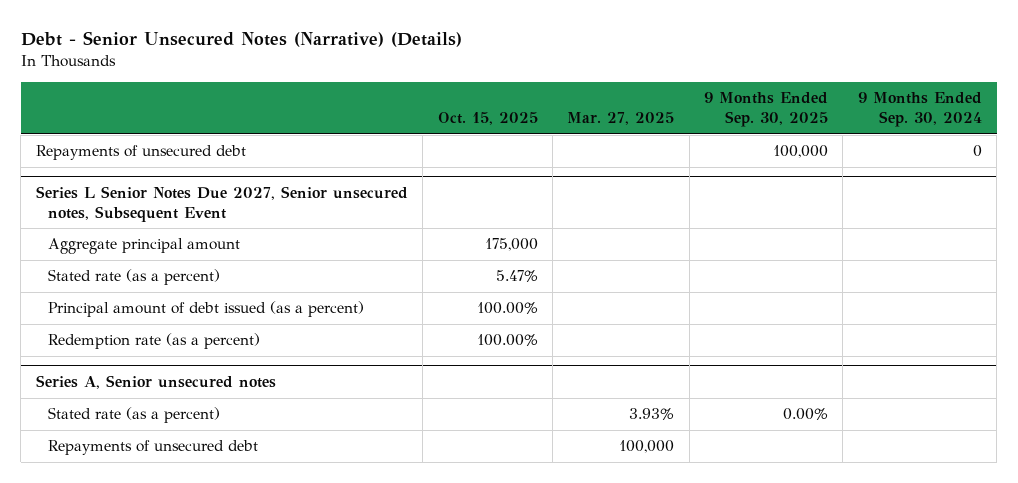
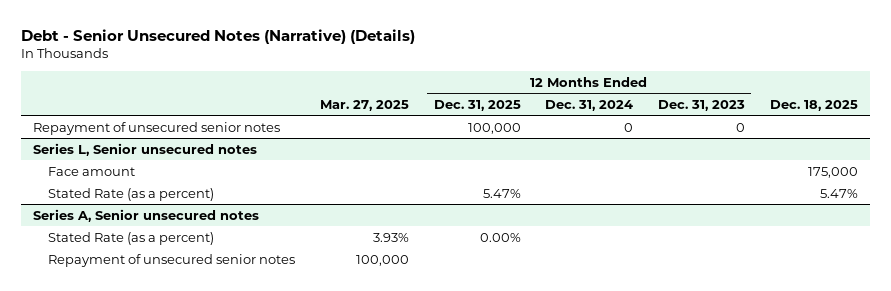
- | Oct. 15, 2025 | Mar. 27, 2025 | 9 Months Ended Sep. 30, 2025 | 9 Months Ended Sep. 30, 2024
+ | Mar. 27, 2025 | 12 Months Ended Dec. 31, 2025 | 12 Months Ended Dec. 31, 2024 | 12 Months Ended Dec. 31, 2023 | Dec. 18, 2025
- Repayments of unsecured debt | | | 100,000 | 0
- Series L Senior Notes Due 2027, Senior unsecured notes, Subsequent Event
- Aggregate principal amount | 175,000 | | |
- Stated rate (as a percent) | 5.47% | | |
- Principal amount of debt issued (as a percent) | 100.00% | | |
- Redemption rate (as a percent) | 100.00% | | |
+ Repayment of unsecured senior notes | | 100,000 | 0 | 0 |
+ Series L, Senior unsecured notes
+ Face amount | | | | | 175,000
+ Stated Rate (as a percent) | | 5.47% | | | 5.47%
@ Series A, Senior unsecured notes
- Stated rate (as a percent) | | 3.93% | 0.00% |
- Repayments of unsecured debt | | 100,000 | |
+ Stated Rate (as a percent) | 3.93% | 0.00% | | |
+ Repayment of unsecured senior notes | 100,000 | | | |

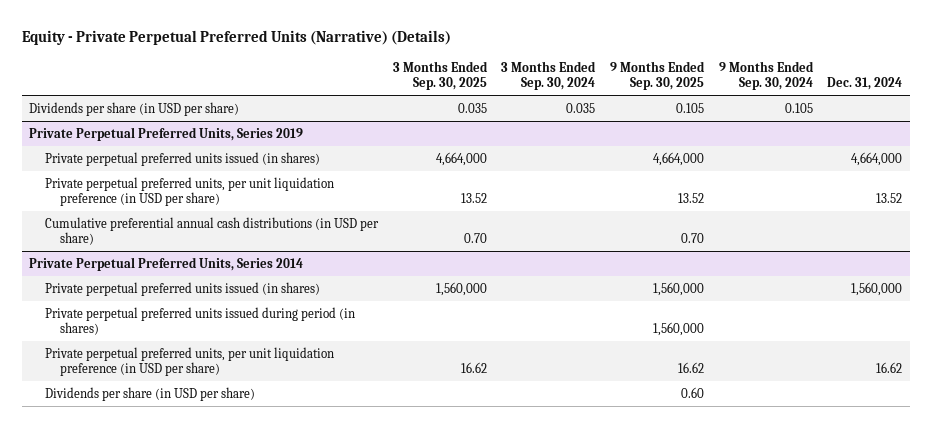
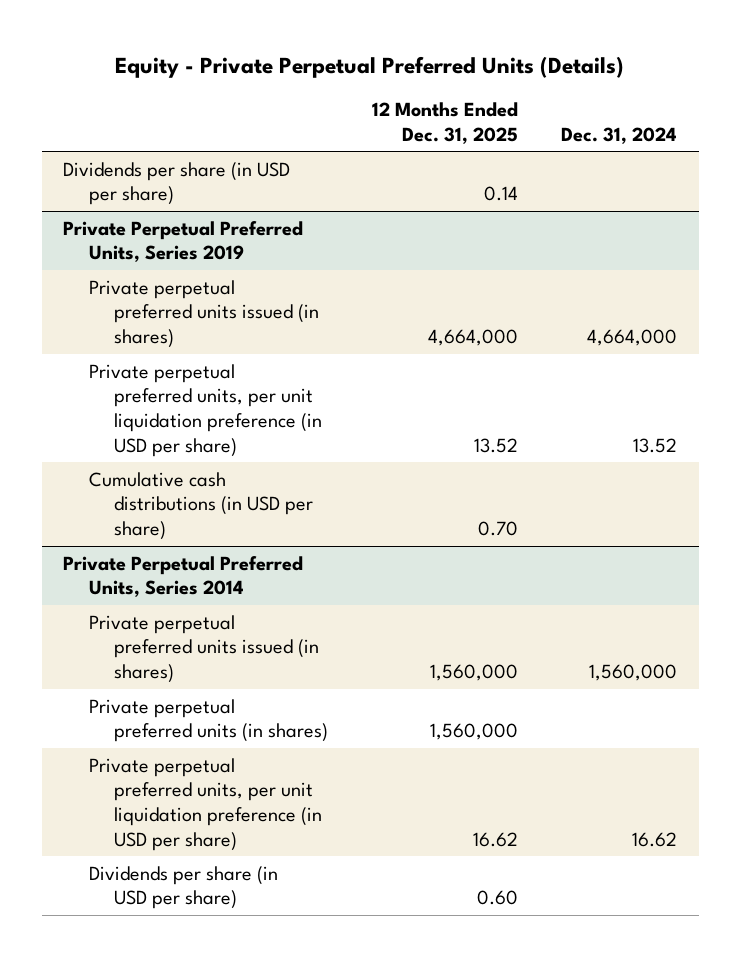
- Equity - Private Perpetual Preferred Units (Narrative) (Details)
+ Equity - Private Perpetual Preferred Units (Details)
- | 3 Months Ended Sep. 30, 2025 | 3 Months Ended Sep. 30, 2024 | 9 Months Ended Sep. 30, 2025 | 9 Months Ended Sep. 30, 2024 | Dec. 31, 2024
+ | 12 Months Ended Dec. 31, 2025 | Dec. 31, 2024
@ Private Perpetual Preferred Units, Series 2019
- Cumulative preferential annual cash distributions (in USD per share) | 0.70 | | 0.70 | |
+ Cumulative cash distributions (in USD per share) | 0.70 |
@ Private Perpetual Preferred Units, Series 2014
- Private perpetual preferred units issued during period (in shares) | | | 1,560,000 | |
+ Private perpetual preferred units (in shares) | 1,560,000 |

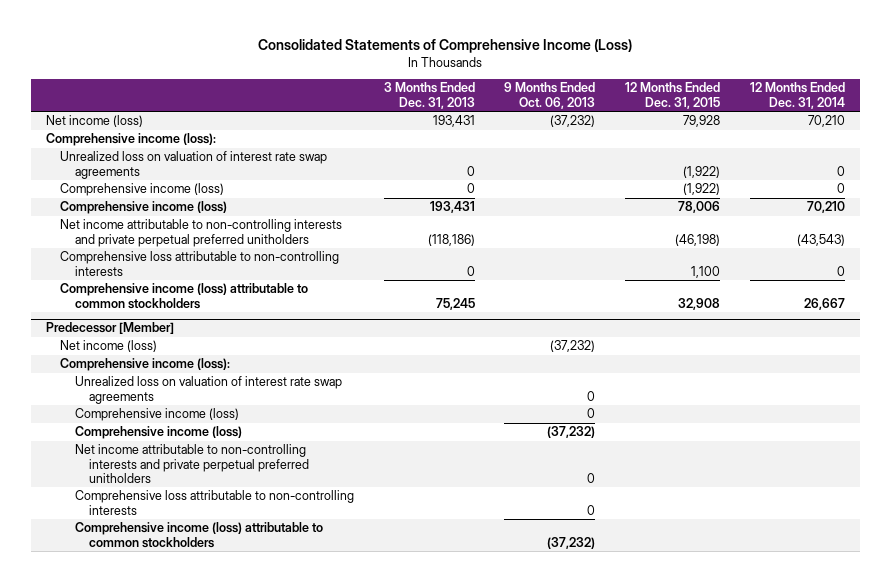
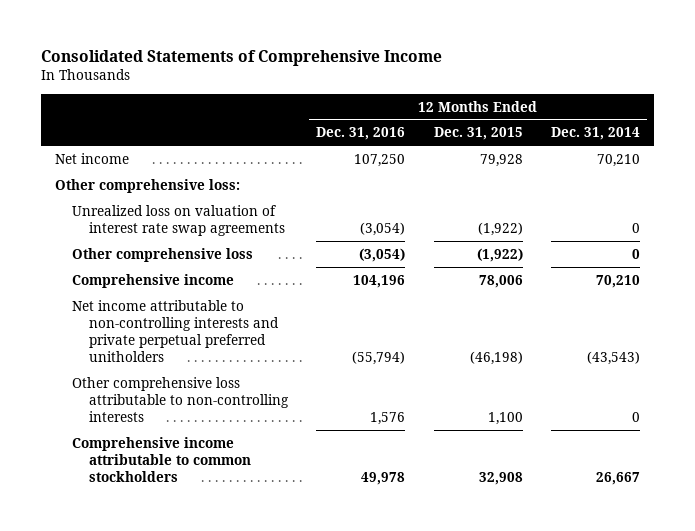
- Consolidated Statements of Comprehensive Income (Loss)
+ Consolidated Statements of Comprehensive Income
- | 3 Months Ended Dec. 31, 2013 | 9 Months Ended Oct. 06, 2013 | 12 Months Ended Dec. 31, 2015 | 12 Months Ended Dec. 31, 2014
+ | 12 Months Ended Dec. 31, 2016 | 12 Months Ended Dec. 31, 2015 | 12 Months Ended Dec. 31, 2014
- Net income (loss) | 193,431 | (37,232) | 79,928 | 70,210
- Comprehensive income (loss):
+ Net income | 107,250 | 79,928 | 70,210
+ Other comprehensive loss:
- Comprehensive income (loss) | 0 | | (1,922) | 0
- Comprehensive income (loss) | 193,431 | | 78,006 | 70,210
+ Other comprehensive loss | (3,054) | (1,922) | 0
+ Comprehensive income | 104,196 | 78,006 | 70,210
- Comprehensive loss attributable to non-controlling interests | 0 | | 1,100 | 0
- Comprehensive income (loss) attributable to common stockholders | 75,245 | | 32,908 | 26,667
- Predecessor [Member]
- Net income (loss) | | (37,232) | |
- Comprehensive income (loss):
- Unrealized loss on valuation of interest rate swap agreements | | 0 | |
- Comprehensive income (loss) | | 0 | |
- Comprehensive income (loss) | | (37,232) | |
- Net income attributable to non-controlling interests and private perpetual preferred unitholders | | 0 | |
- Comprehensive loss attributable to non-controlling interests | | 0 | |
- Comprehensive income (loss) attributable to common stockholders | | (37,232) | |
+ Other comprehensive loss attributable to non-controlling interests | 1,576 | 1,100 | 0
+ Comprehensive income attributable to common stockholders | 49,978 | 32,908 | 26,667

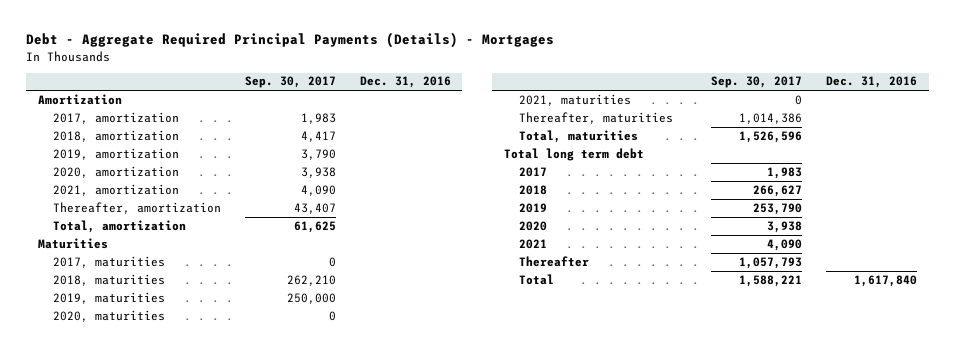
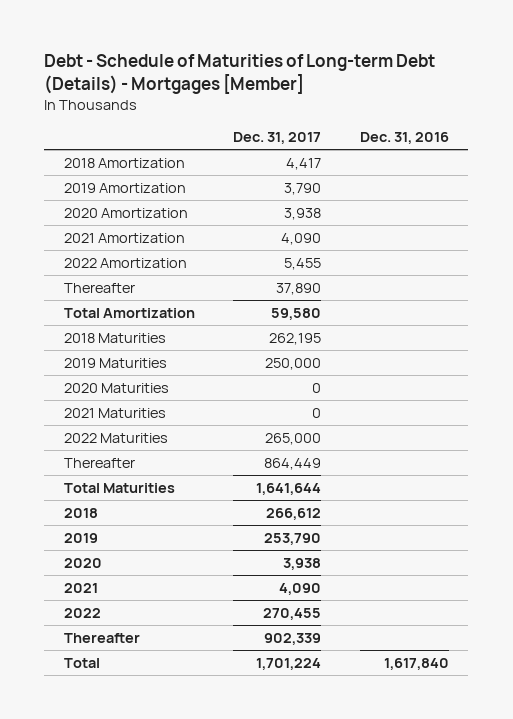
- Debt - Aggregate Required Principal Payments (Details) - Mortgages
+ Debt - Schedule of Maturities of Long-term Debt (Details) - Mortgages [Member]
- | Sep. 30, 2017 | Dec. 31, 2016
+ | Dec. 31, 2017 | Dec. 31, 2016
- Amortization
- 2017, amortization | 1,983 |
- 2018, amortization | 4,417 |
- 2019, amortization | 3,790 |
- 2020, amortization | 3,938 |
- 2021, amortization | 4,090 |
- Thereafter, amortization | 43,407 |
- Total, amortization | 61,625 |
- Maturities
- 2017, maturities | 0 |
- 2018, maturities | 262,210 |
- 2019, maturities | 250,000 |
- 2020, maturities | 0 |
- 2021, maturities | 0 |
- Thereafter, maturities | 1,014,386 |
- Total, maturities | 1,526,596 |
- Total long term debt
- 2017 | 1,983 |
+ 2018 Amortization | 4,417 |
+ 2019 Amortization | 3,790 |
+ 2020 Amortization | 3,938 |
+ 2021 Amortization | 4,090 |
+ 2022 Amortization | 5,455 |
+ Thereafter | 37,890 |
+ Total Amortization | 59,580 |
+ 2018 Maturities | 262,195 |
+ 2019 Maturities | 250,000 |
+ 2020 Maturities | 0 |
+ 2021 Maturities | 0 |
+ 2022 Maturities | 265,000 |
+ Thereafter | 864,449 |
+ Total Maturities | 1,641,644 |
+ 2022 | 270,455 |

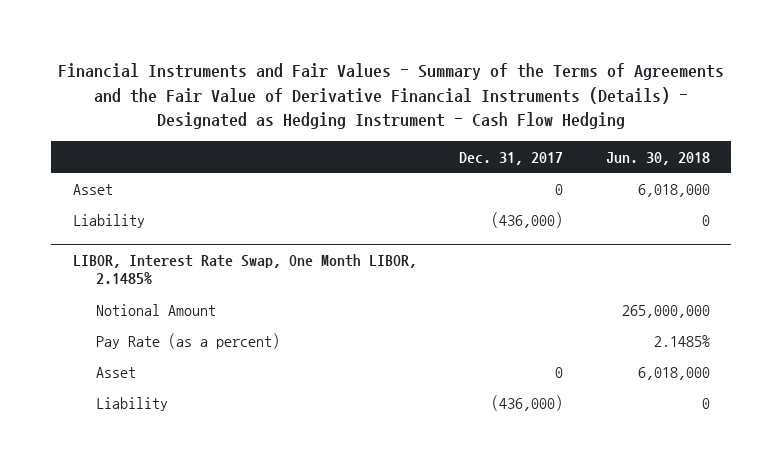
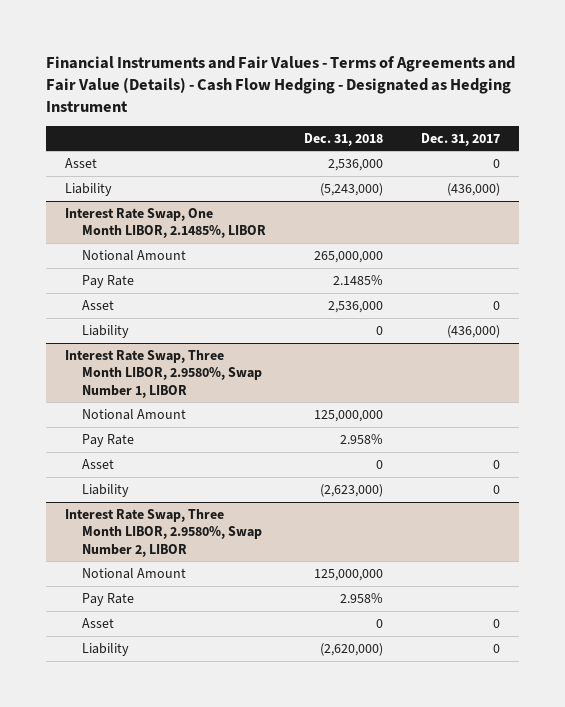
- Financial Instruments and Fair Values - Summary of the Terms of Agreements and the Fair Value of Derivative Financial Instruments (Details) - Designated as Hedging Instrument - Cash Flow Hedging
+ Financial Instruments and Fair Values - Terms of Agreements and Fair Value (Details) - Cash Flow Hedging - Designated as Hedging Instrument
- | Dec. 31, 2017 | Jun. 30, 2018
+ | Dec. 31, 2018 | Dec. 31, 2017
- LIBOR, Interest Rate Swap, One Month LIBOR, 2.1485%
+ Interest Rate Swap, One Month LIBOR, 2.1485%, LIBOR
- Pay Rate (as a percent) | | 2.1485%
+ Pay Rate | 2.1485% |
+ Interest Rate Swap, Three Month LIBOR, 2.9580%, Swap Number 1, LIBOR
+ Notional Amount | 125,000,000 |
+ Pay Rate | 2.958% |
+ Asset | 0 | 0
+ Liability | (2,623,000) | 0
+ Interest Rate Swap, Three Month LIBOR, 2.9580%, Swap Number 2, LIBOR
+ Notional Amount | 125,000,000 |
+ Pay Rate | 2.958% |
+ Asset | 0 | 0
+ Liability | (2,620,000) | 0

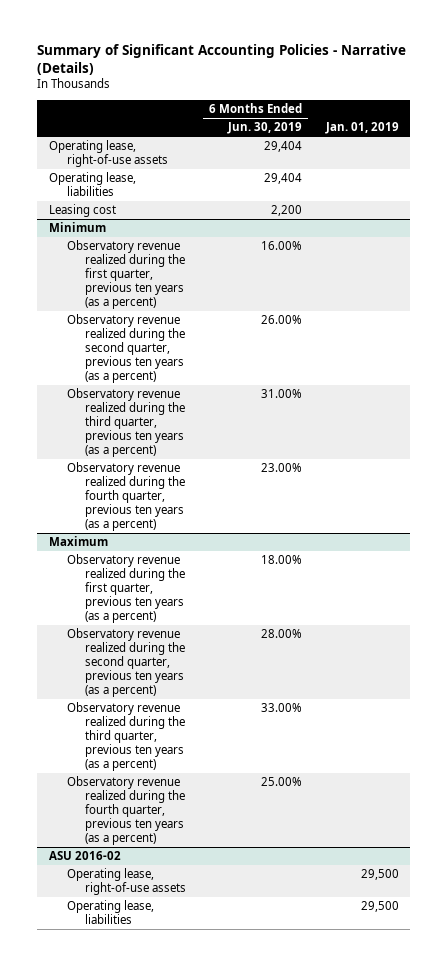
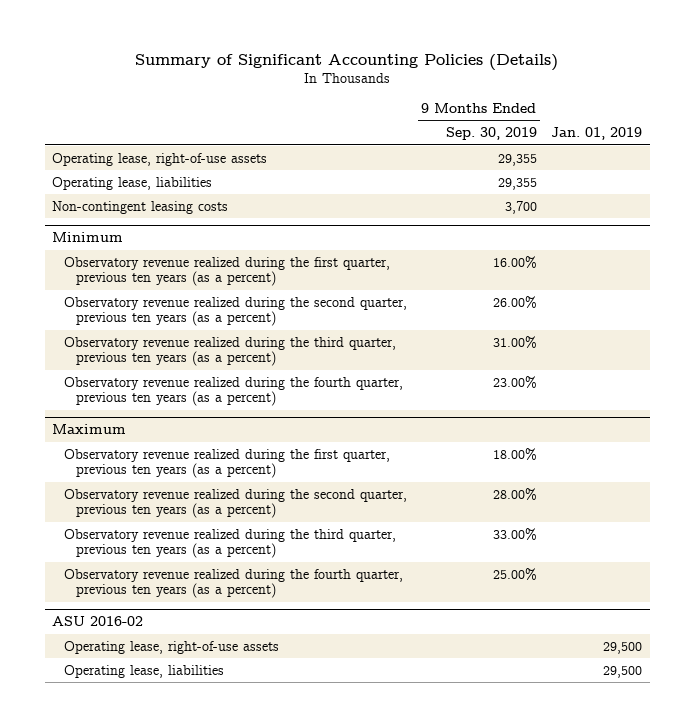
- Summary of Significant Accounting Policies - Narrative (Details)
+ Summary of Significant Accounting Policies (Details)
- | 6 Months Ended Jun. 30, 2019 | Jan. 01, 2019
+ | 9 Months Ended Sep. 30, 2019 | Jan. 01, 2019
- Leasing cost | 2,200 |
+ Non-contingent leasing costs | 3,700 |

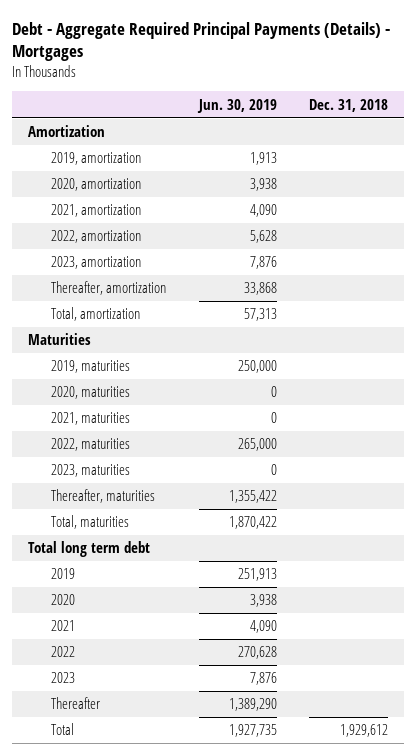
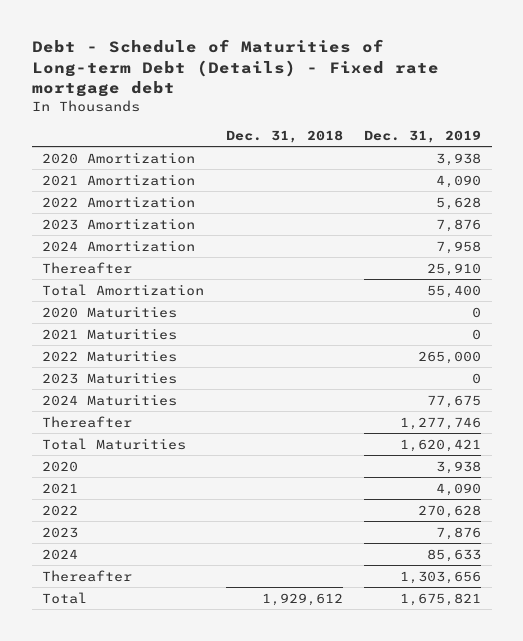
- Debt - Aggregate Required Principal Payments (Details) - Mortgages
+ Debt - Schedule of Maturities of Long-term Debt (Details) - Fixed rate mortgage debt
- | Jun. 30, 2019 | Dec. 31, 2018
+ | Dec. 31, 2018 | Dec. 31, 2019
- Amortization
- 2019, amortization | 1,913 |
- 2020, amortization | 3,938 |
- 2021, amortization | 4,090 |
- 2022, amortization | 5,628 |
- 2023, amortization | 7,876 |
- Thereafter, amortization | 33,868 |
- Total, amortization | 57,313 |
- Maturities
- 2019, maturities | 250,000 |
- 2020, maturities | 0 |
- 2021, maturities | 0 |
- 2022, maturities | 265,000 |
- 2023, maturities | 0 |
- Thereafter, maturities | 1,355,422 |
- Total, maturities | 1,870,422 |
- Total long term debt
- 2019 | 251,913 |
+ 2020 Amortization | | 3,938
+ 2021 Amortization | | 4,090
+ 2022 Amortization | | 5,628
+ 2023 Amortization | | 7,876
+ 2024 Amortization | | 7,958
+ Thereafter | | 25,910
+ Total Amortization | | 55,400
+ 2020 Maturities | | 0
+ 2021 Maturities | | 0
+ 2022 Maturities | | 265,000
+ 2023 Maturities | | 0
+ 2024 Maturities | | 77,675
+ Thereafter | | 1,277,746
+ Total Maturities | | 1,620,421
+ 2024 | | 85,633

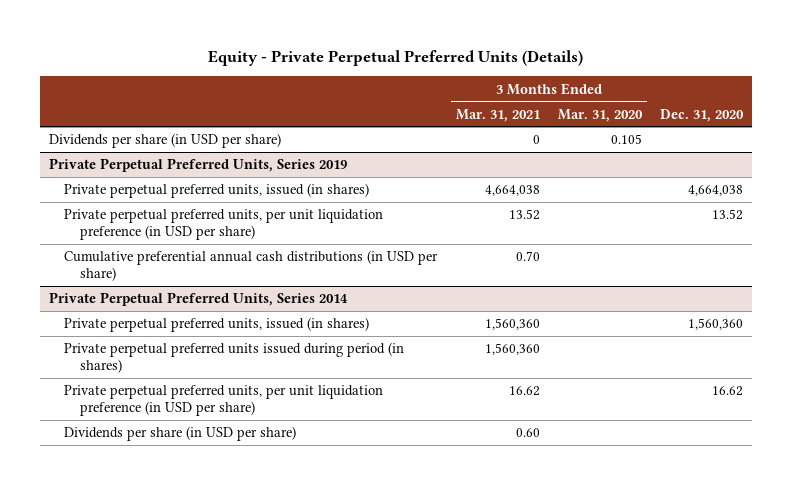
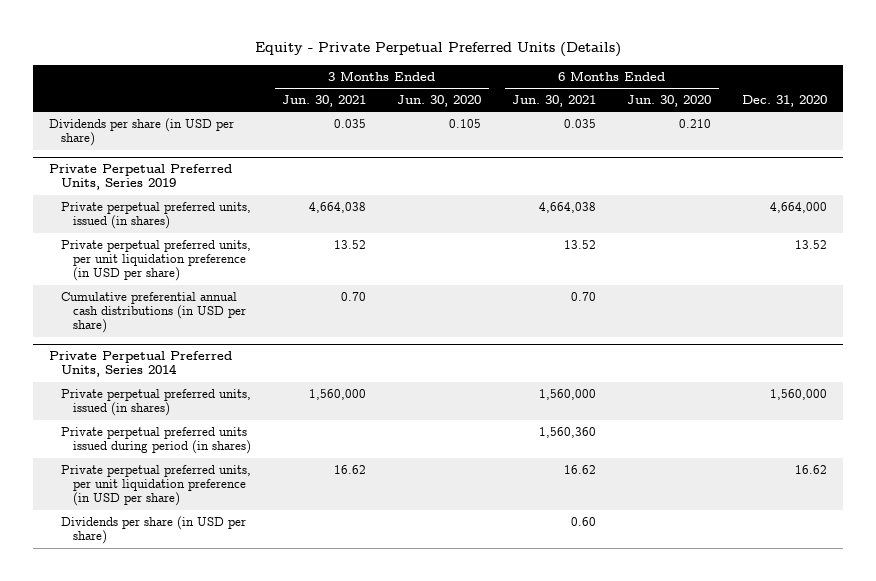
- | 3 Months Ended Mar. 31, 2021 | 3 Months Ended Mar. 31, 2020 | Dec. 31, 2020
+ | 3 Months Ended Jun. 30, 2021 | 3 Months Ended Jun. 30, 2020 | 6 Months Ended Jun. 30, 2021 | 6 Months Ended Jun. 30, 2020 | Dec. 31, 2020
@ Private Perpetual Preferred Units, Series 2019
- Private perpetual preferred units, issued (in shares) | 4,664,038 | | 4,664,038
+ Private perpetual preferred units, issued (in shares) | 4,664,038 | | 4,664,038 | | 4,664,000
@ Private Perpetual Preferred Units, Series 2014
- Private perpetual preferred units, issued (in shares) | 1,560,360 | | 1,560,360
+ Private perpetual preferred units, issued (in shares) | 1,560,000 | | 1,560,000 | | 1,560,000

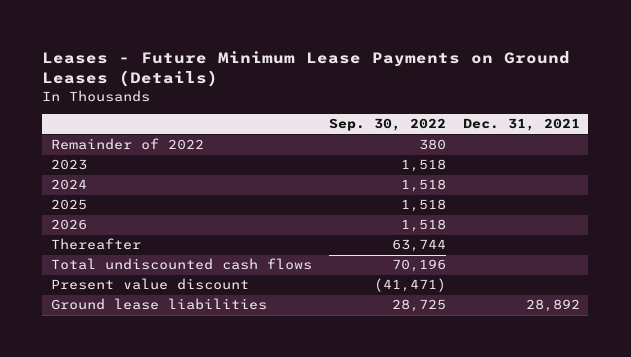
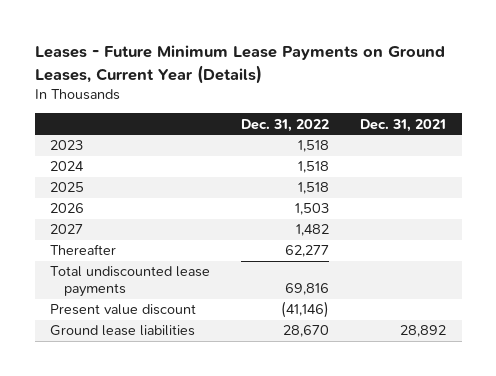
- Leases - Future Minimum Lease Payments on Ground Leases (Details)
+ Leases - Future Minimum Lease Payments on Ground Leases, Current Year (Details)
- | Sep. 30, 2022 | Dec. 31, 2021
+ | Dec. 31, 2022 | Dec. 31, 2021
- Remainder of 2022 | 380 |
+ 2027 | 1,482 |
- Total undiscounted cash flows | 70,196 |
+ Total undiscounted lease payments | 69,816 |

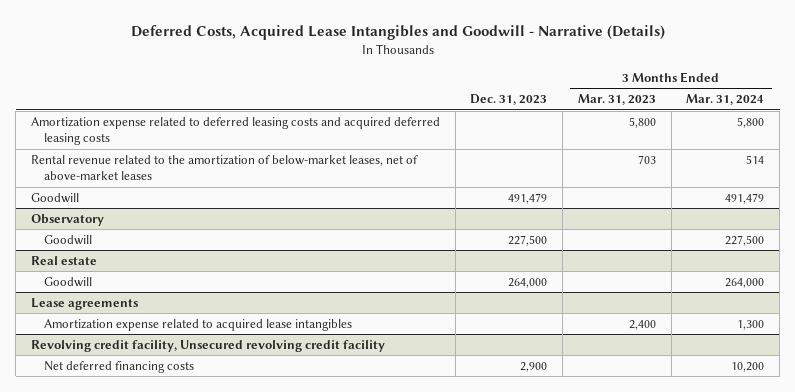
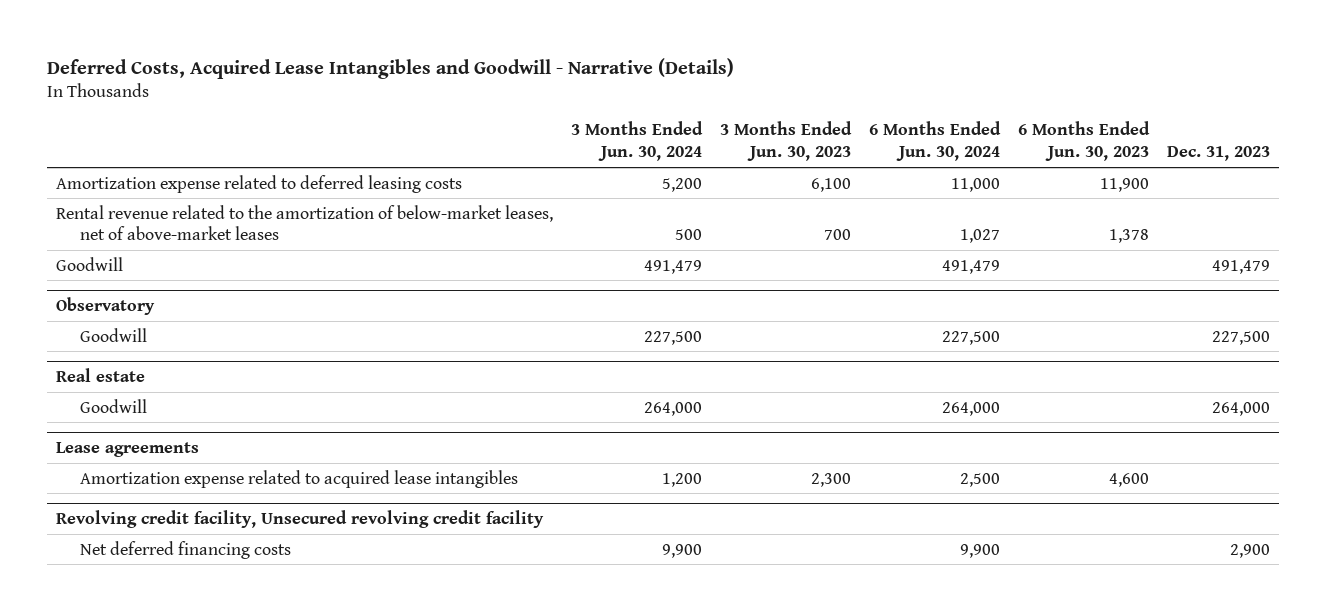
- | Dec. 31, 2023 | 3 Months Ended Mar. 31, 2023 | 3 Months Ended Mar. 31, 2024
+ | 3 Months Ended Jun. 30, 2024 | 3 Months Ended Jun. 30, 2023 | 6 Months Ended Jun. 30, 2024 | 6 Months Ended Jun. 30, 2023 | Dec. 31, 2023
- Amortization expense related to deferred leasing costs and acquired deferred leasing costs | | 5,800 | 5,800
+ Amortization expense related to deferred leasing costs | 5,200 | 6,100 | 11,000 | 11,900 |

